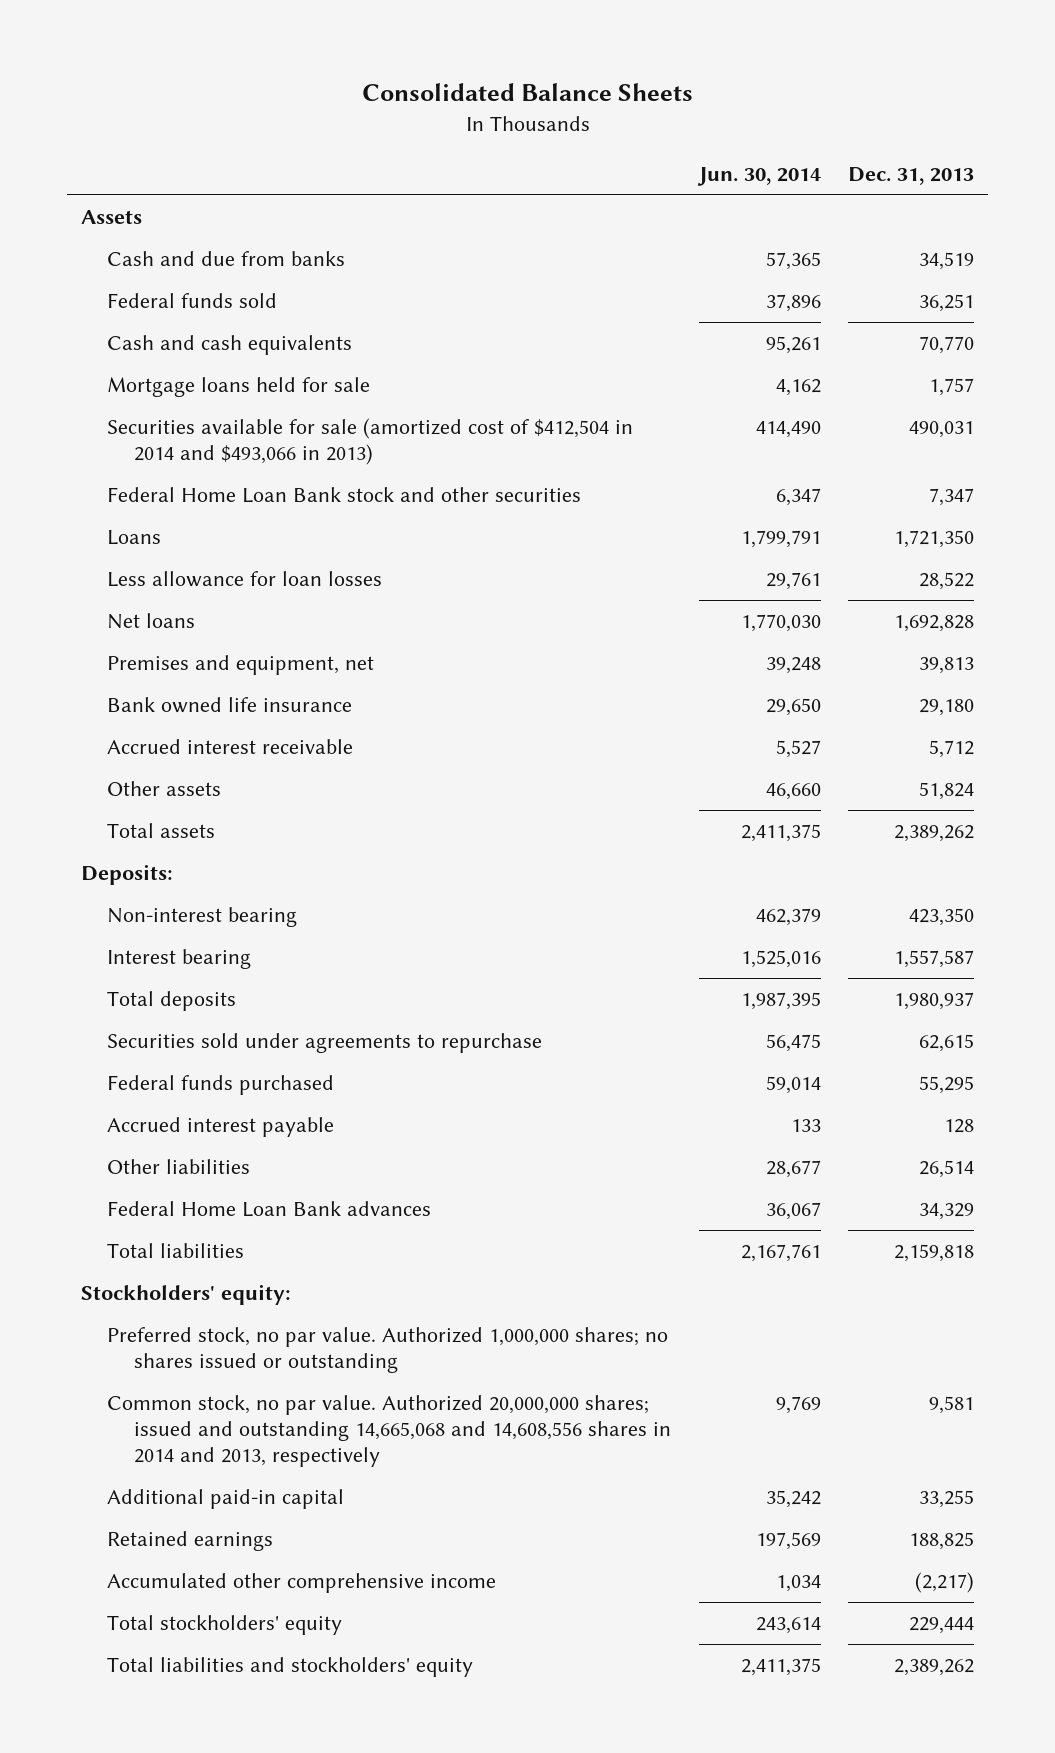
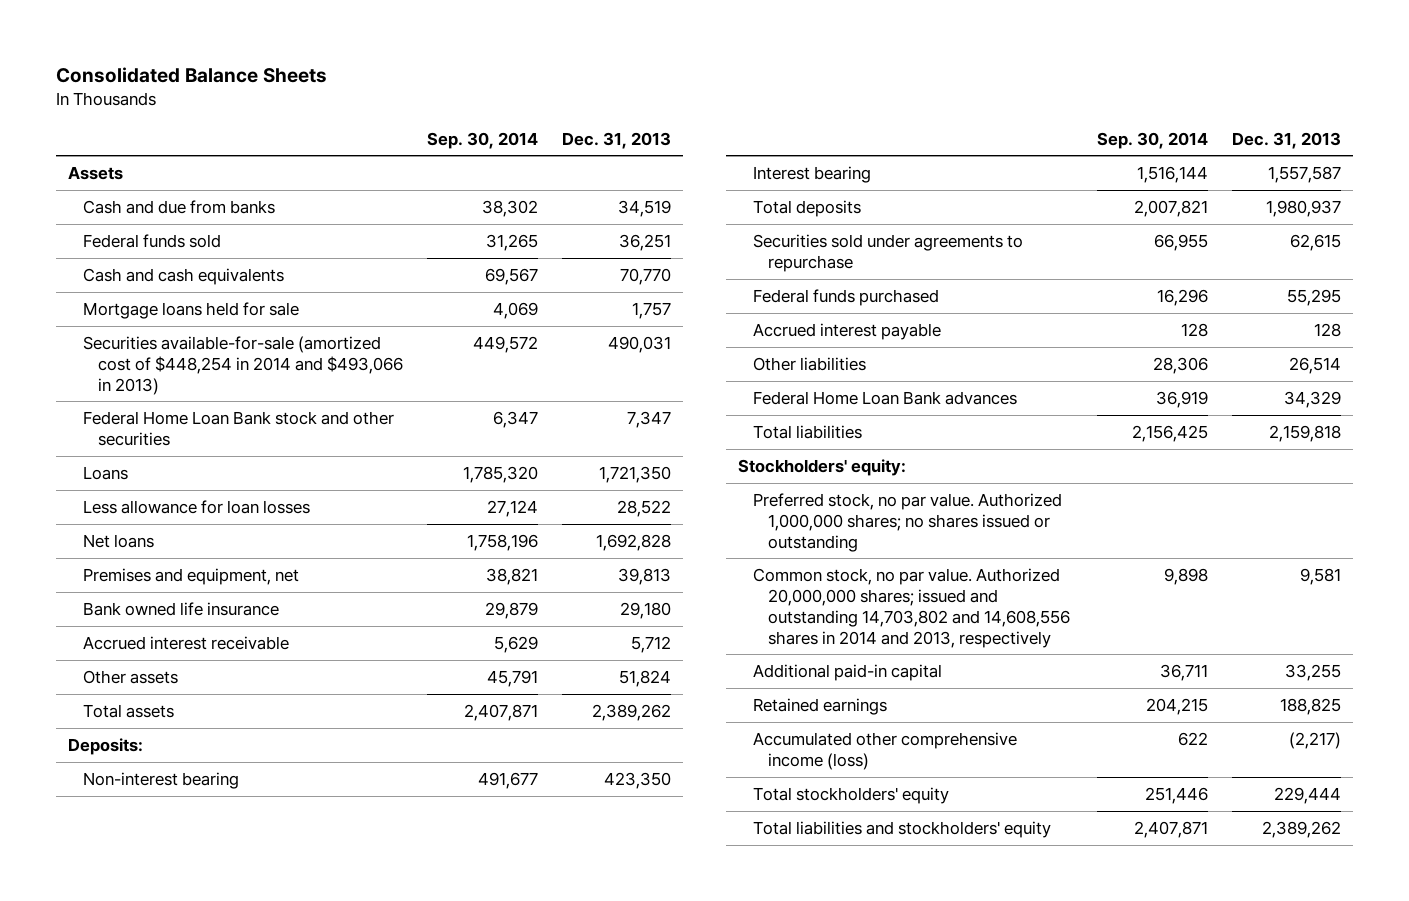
- | Jun. 30, 2014 | Dec. 31, 2013
+ | Sep. 30, 2014 | Dec. 31, 2013
- Securities available for sale (amortized cost of $412,504 in 2014 and $493,066 in 2013) | 414,490 | 490,031
+ Securities available-for-sale (amortized cost of $448,254 in 2014 and $493,066 in 2013) | 449,572 | 490,031
- Common stock, no par value. Authorized 20,000,000 shares; issued and outstanding 14,665,068 and 14,608,556 shares in 2014 and 2013, respectively | 9,769 | 9,581
+ Common stock, no par value. Authorized 20,000,000 shares; issued and outstanding 14,703,802 and 14,608,556 shares in 2014 and 2013, respectively | 9,898 | 9,581
- Accumulated other comprehensive income | 1,034 | (2,217)
+ Accumulated other comprehensive income (loss) | 622 | (2,217)

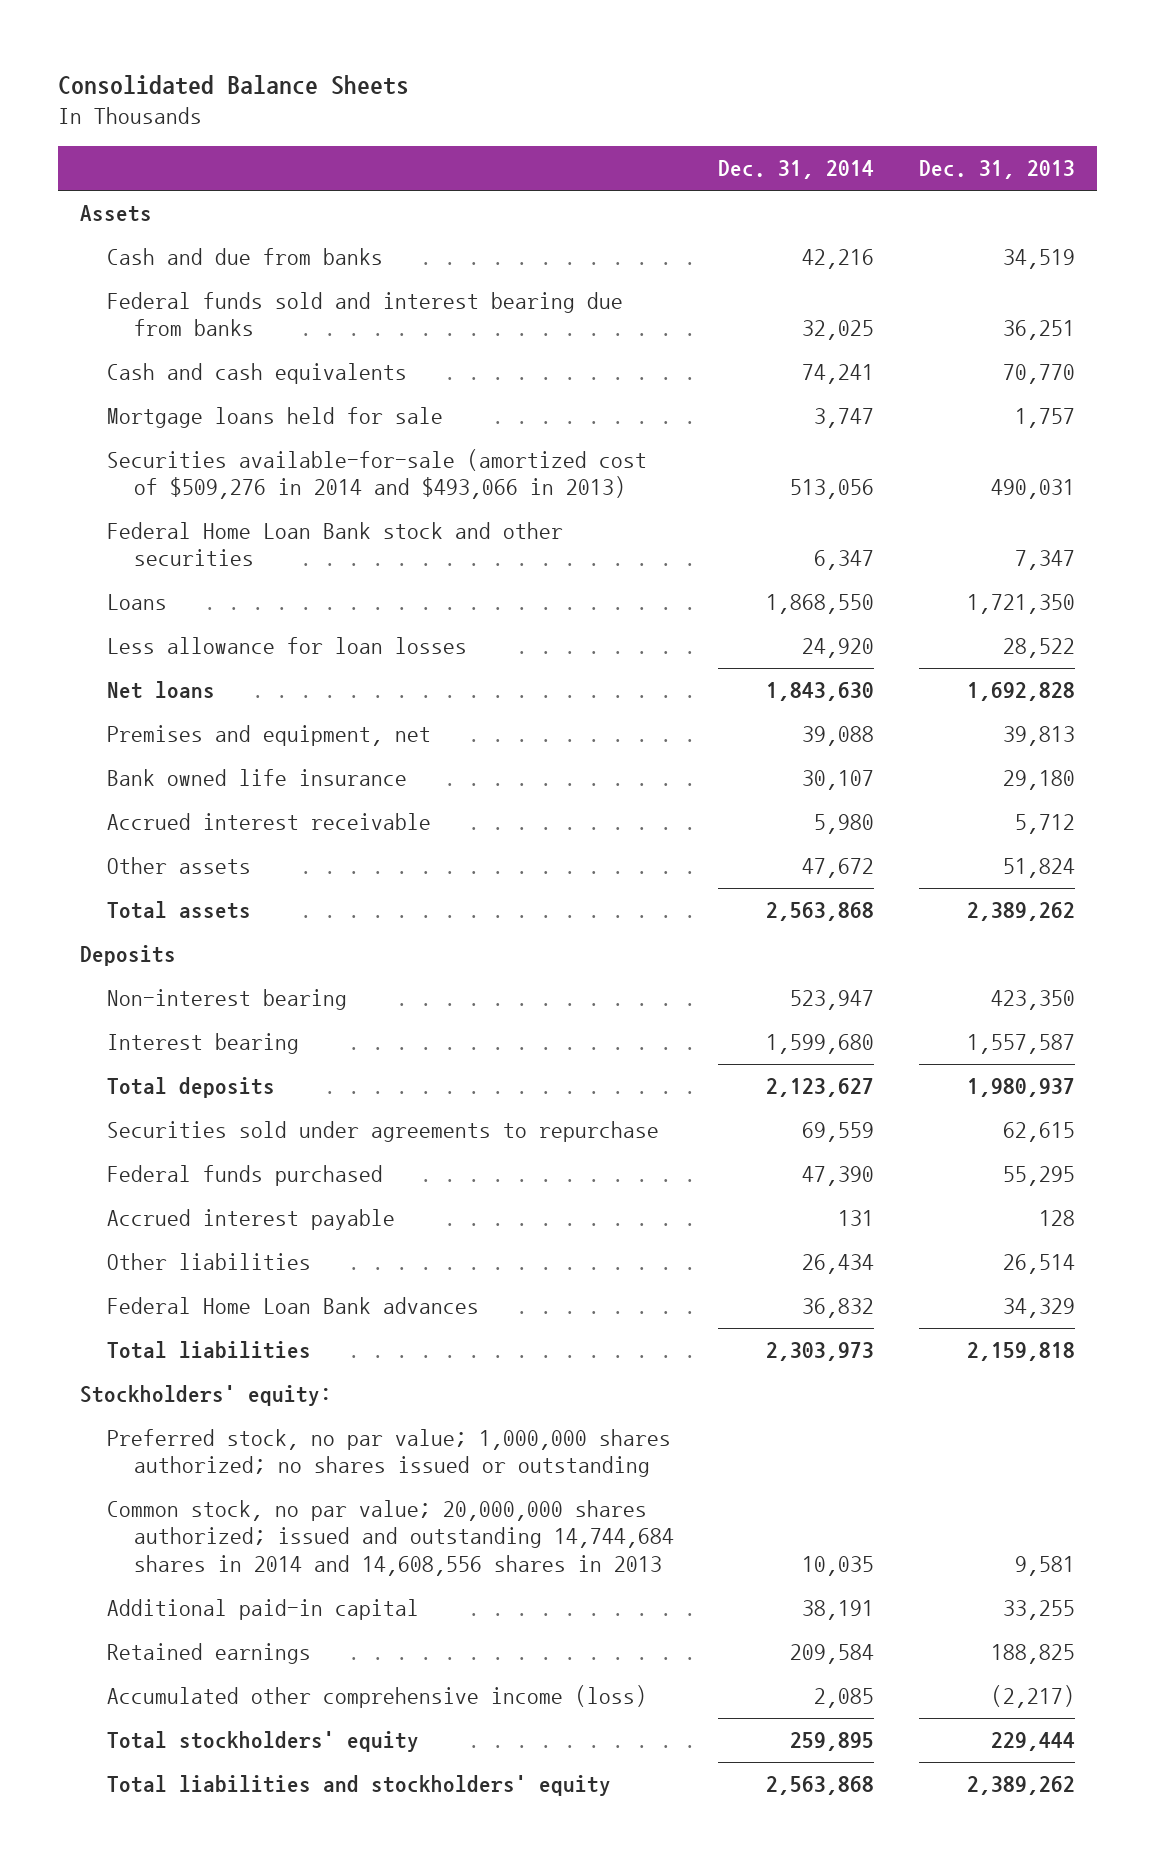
- | Sep. 30, 2014 | Dec. 31, 2013
+ | Dec. 31, 2014 | Dec. 31, 2013
- Federal funds sold | 31,265 | 36,251
+ Federal funds sold and interest bearing due from banks | 32,025 | 36,251
- Securities available-for-sale (amortized cost of $448,254 in 2014 and $493,066 in 2013) | 449,572 | 490,031
+ Securities available-for-sale (amortized cost of $509,276 in 2014 and $493,066 in 2013) | 513,056 | 490,031
- Deposits:
+ Deposits
- Preferred stock, no par value. Authorized 1,000,000 shares; no shares issued or outstanding
- Common stock, no par value. Authorized 20,000,000 shares; issued and outstanding 14,703,802 and 14,608,556 shares in 2014 and 2013, respectively | 9,898 | 9,581
+ Preferred stock, no par value; 1,000,000 shares authorized; no shares issued or outstanding
+ Common stock, no par value; 20,000,000 shares authorized; issued and outstanding 14,744,684 shares in 2014 and 14,608,556 shares in 2013 | 10,035 | 9,581

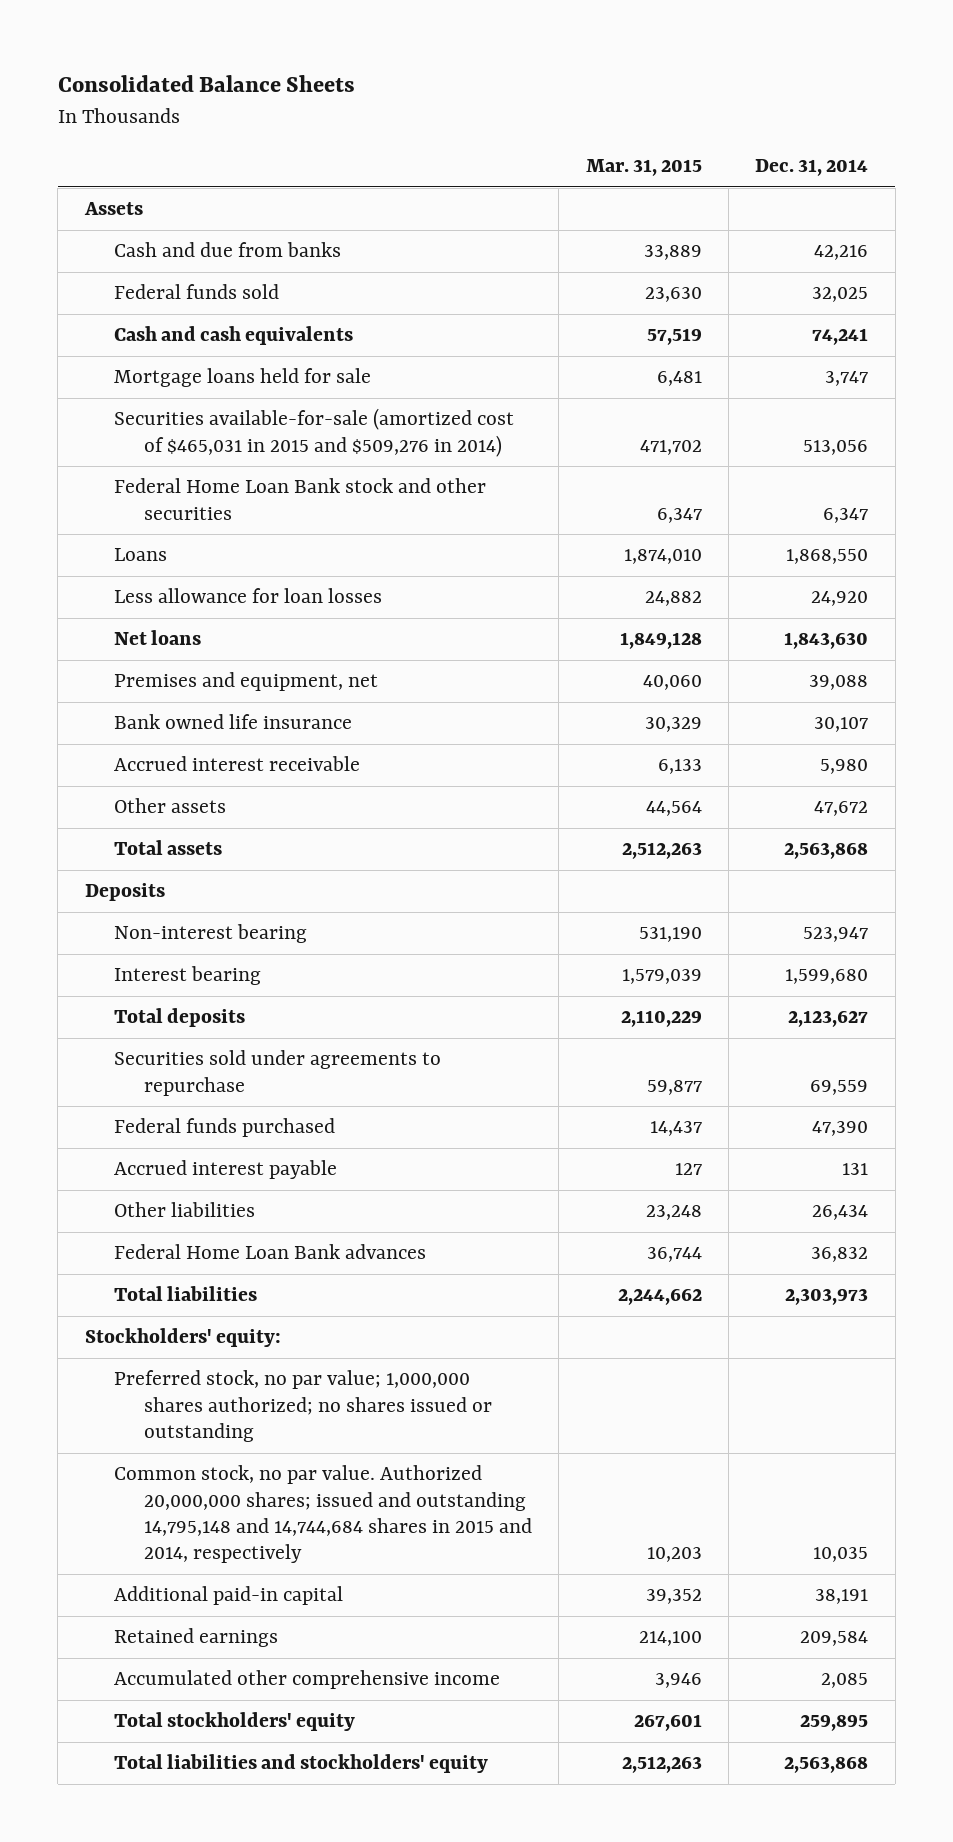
- | Dec. 31, 2014 | Dec. 31, 2013
+ | Mar. 31, 2015 | Dec. 31, 2014
- Federal funds sold and interest bearing due from banks | 32,025 | 36,251
+ Federal funds sold | 23,630 | 32,025
- Securities available-for-sale (amortized cost of $509,276 in 2014 and $493,066 in 2013) | 513,056 | 490,031
+ Securities available-for-sale (amortized cost of $465,031 in 2015 and $509,276 in 2014) | 471,702 | 513,056
- Common stock, no par value; 20,000,000 shares authorized; issued and outstanding 14,744,684 shares in 2014 and 14,608,556 shares in 2013 | 10,035 | 9,581
+ Common stock, no par value. Authorized 20,000,000 shares; issued and outstanding 14,795,148 and 14,744,684 shares in 2015 and 2014, respectively | 10,203 | 10,035
- Accumulated other comprehensive income (loss) | 2,085 | (2,217)
+ Accumulated other comprehensive income | 3,946 | 2,085

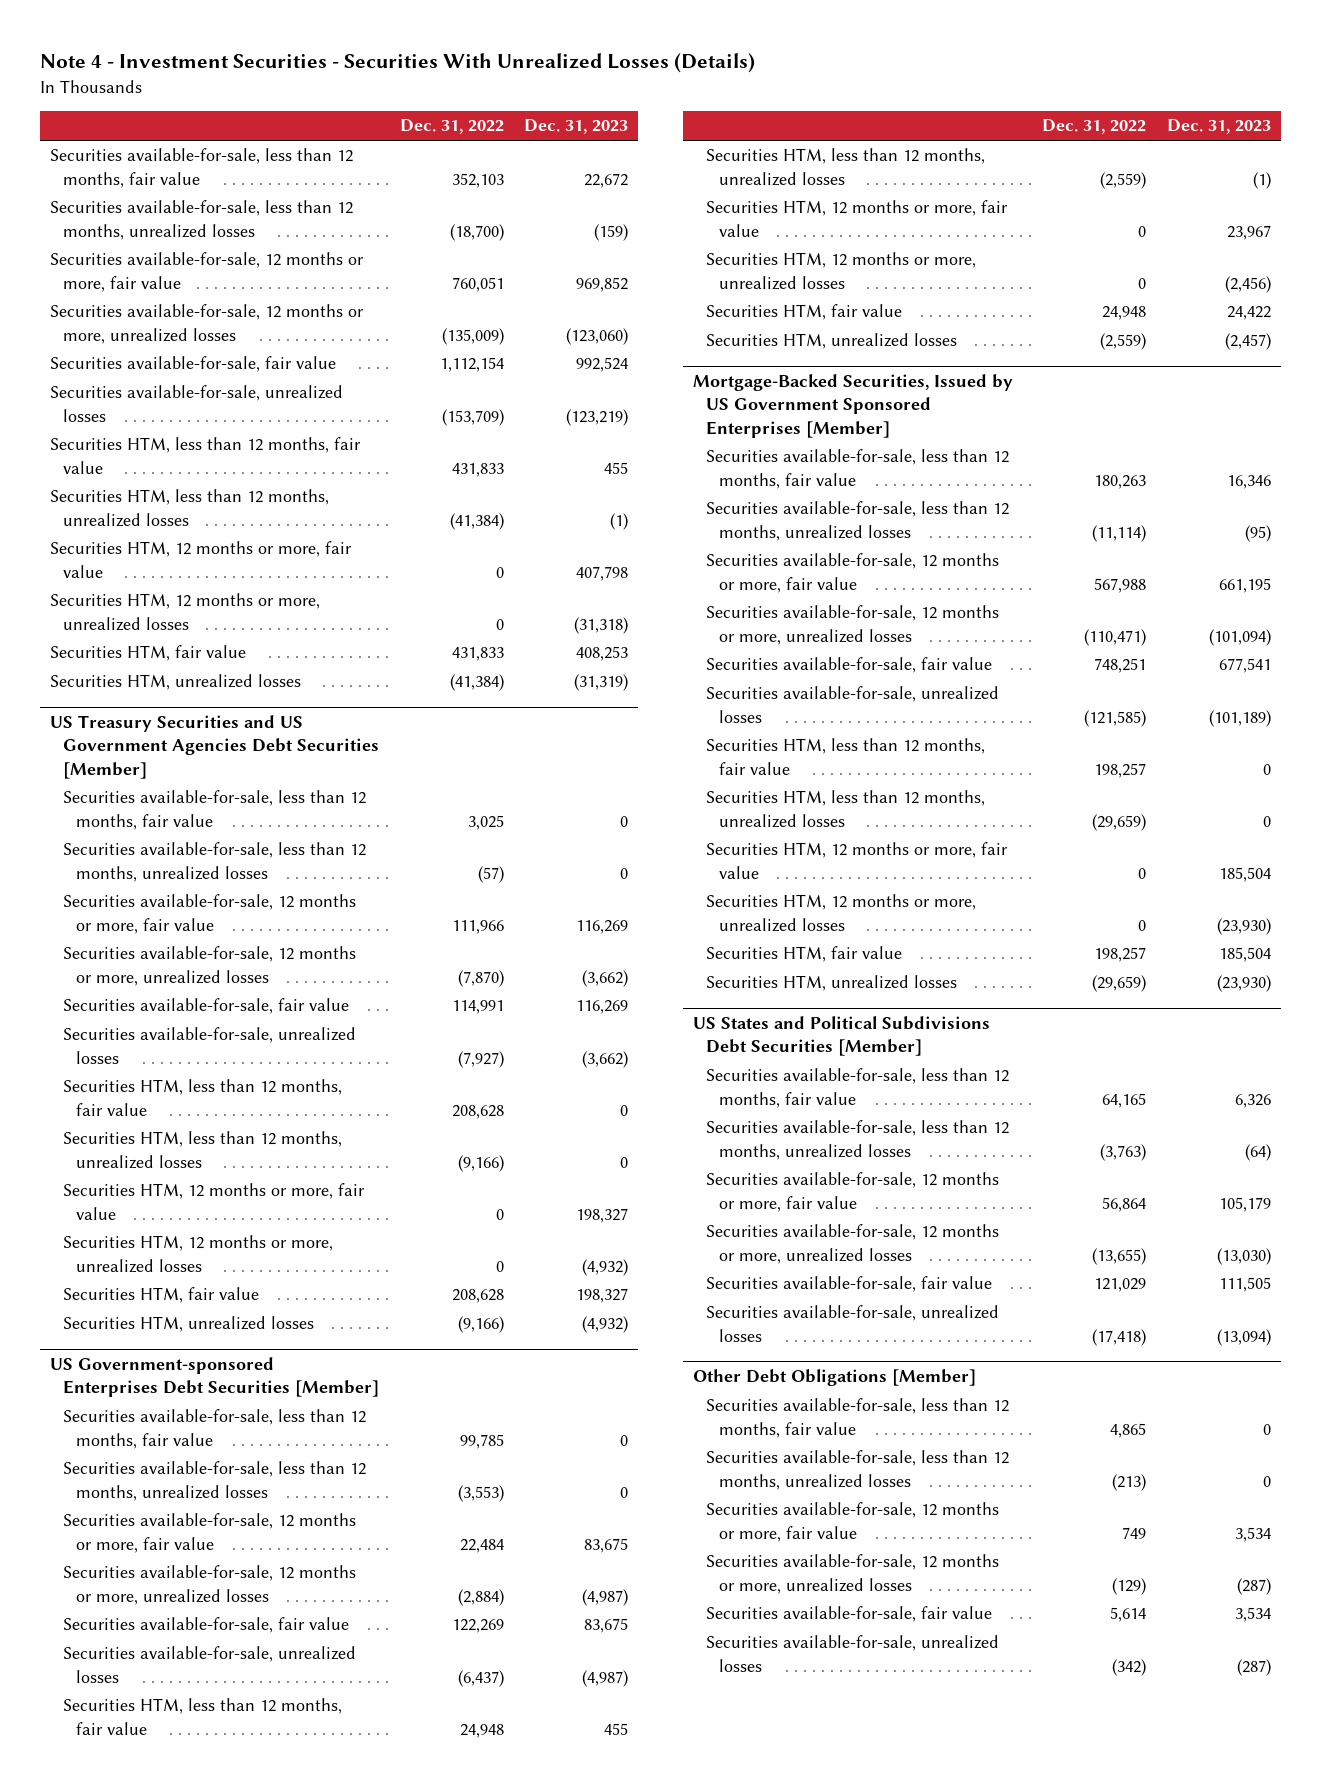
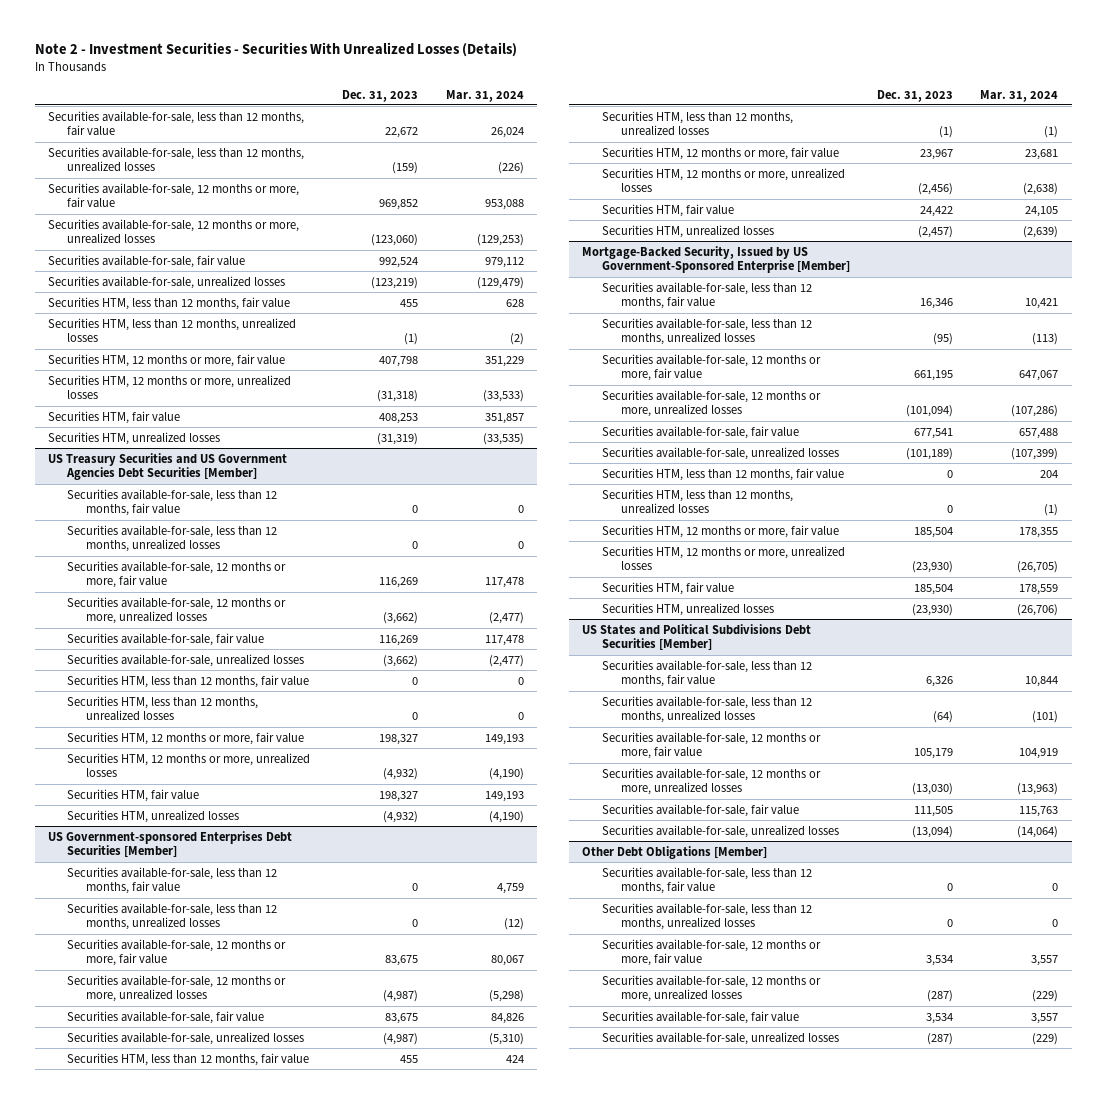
- Note 4 - Investment Securities - Securities With Unrealized Losses (Details)
+ Note 2 - Investment Securities - Securities With Unrealized Losses (Details)
- | Dec. 31, 2022 | Dec. 31, 2023
+ | Dec. 31, 2023 | Mar. 31, 2024
- Mortgage-Backed Securities, Issued by US Government Sponsored Enterprises [Member]
+ Mortgage-Backed Security, Issued by US Government-Sponsored Enterprise [Member]

